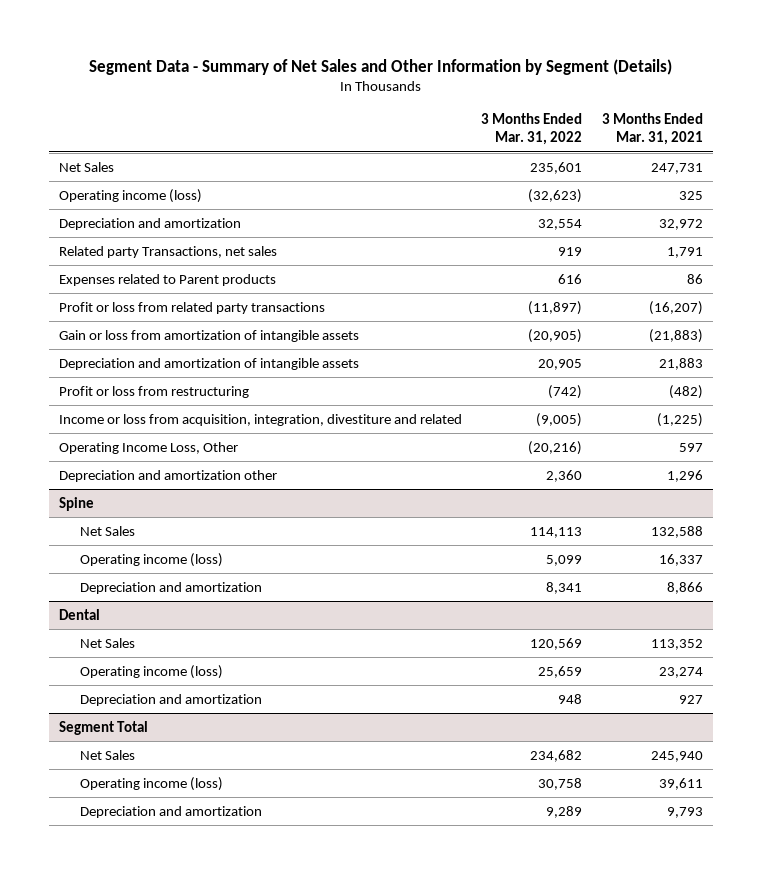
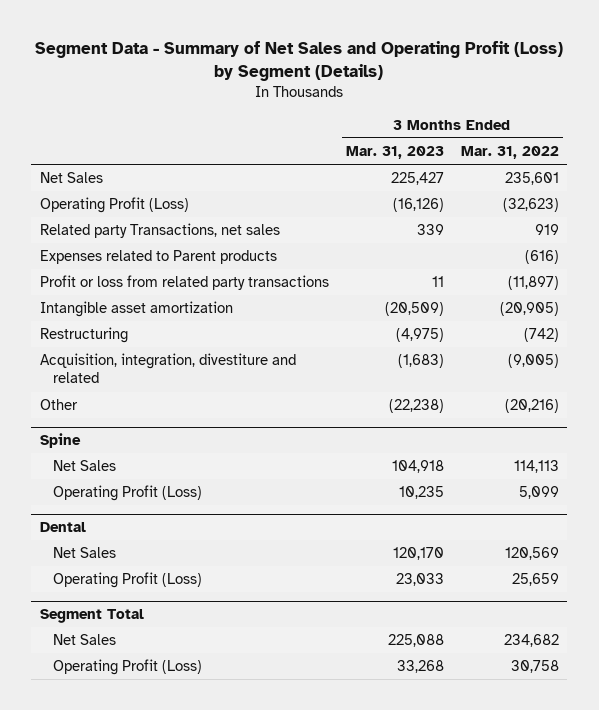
- Segment Data - Summary of Net Sales and Other Information by Segment (Details)
+ Segment Data - Summary of Net Sales and Operating Profit (Loss) by Segment (Details)
- | 3 Months Ended Mar. 31, 2022 | 3 Months Ended Mar. 31, 2021
+ | 3 Months Ended Mar. 31, 2023 | 3 Months Ended Mar. 31, 2022
- Operating income (loss) | (32,623) | 325
- Depreciation and amortization | 32,554 | 32,972
+ Operating Profit (Loss) | (16,126) | (32,623)
- Expenses related to Parent products | 616 | 86
+ Expenses related to Parent products | | (616)
- Gain or loss from amortization of intangible assets | (20,905) | (21,883)
- Depreciation and amortization of intangible assets | 20,905 | 21,883
- Profit or loss from restructuring | (742) | (482)
- Income or loss from acquisition, integration, divestiture and related | (9,005) | (1,225)
- Operating Income Loss, Other | (20,216) | 597
- Depreciation and amortization other | 2,360 | 1,296
+ Intangible asset amortization | (20,509) | (20,905)
+ Restructuring | (4,975) | (742)
+ Acquisition, integration, divestiture and related | (1,683) | (9,005)
+ Other | (22,238) | (20,216)
@ Spine
- Operating income (loss) | 5,099 | 16,337
- Depreciation and amortization | 8,341 | 8,866
+ Operating Profit (Loss) | 10,235 | 5,099
@ Dental
- Operating income (loss) | 25,659 | 23,274
- Depreciation and amortization | 948 | 927
+ Operating Profit (Loss) | 23,033 | 25,659
@ Segment Total
- Operating income (loss) | 30,758 | 39,611
- Depreciation and amortization | 9,289 | 9,793
+ Operating Profit (Loss) | 33,268 | 30,758

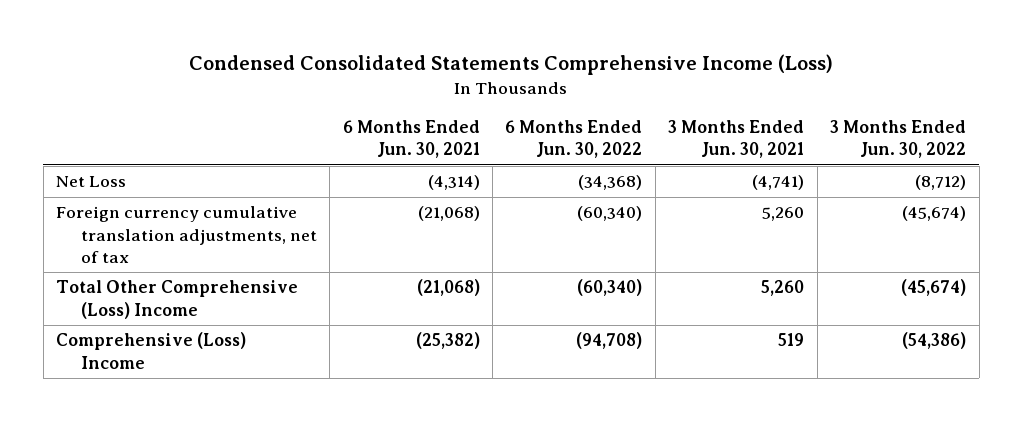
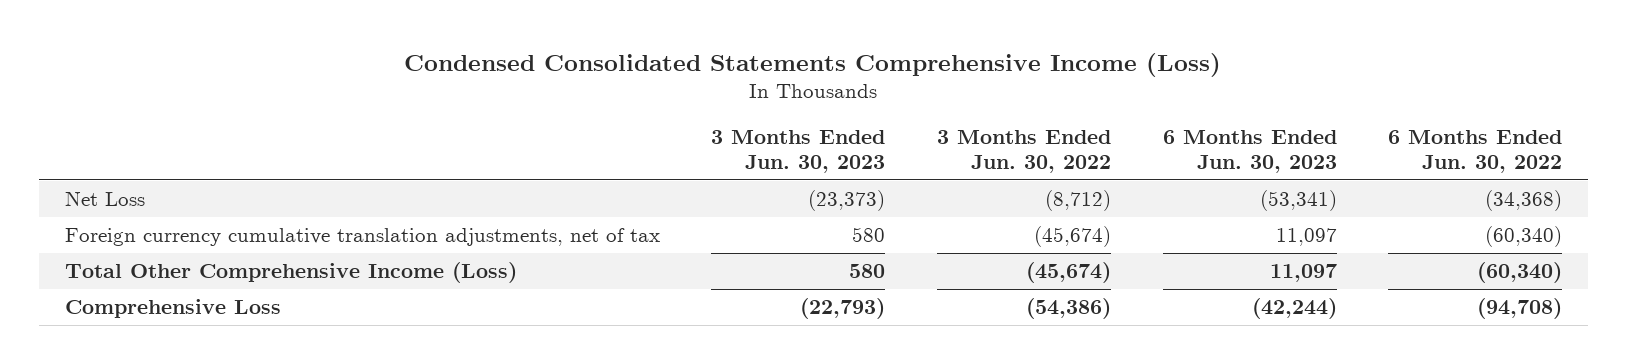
- | 6 Months Ended Jun. 30, 2021 | 6 Months Ended Jun. 30, 2022 | 3 Months Ended Jun. 30, 2021 | 3 Months Ended Jun. 30, 2022
+ | 3 Months Ended Jun. 30, 2023 | 3 Months Ended Jun. 30, 2022 | 6 Months Ended Jun. 30, 2023 | 6 Months Ended Jun. 30, 2022
- Total Other Comprehensive (Loss) Income | (21,068) | (60,340) | 5,260 | (45,674)
- Comprehensive (Loss) Income | (25,382) | (94,708) | 519 | (54,386)
+ Total Other Comprehensive Income (Loss) | 580 | (45,674) | 11,097 | (60,340)
+ Comprehensive Loss | (22,793) | (54,386) | (42,244) | (94,708)

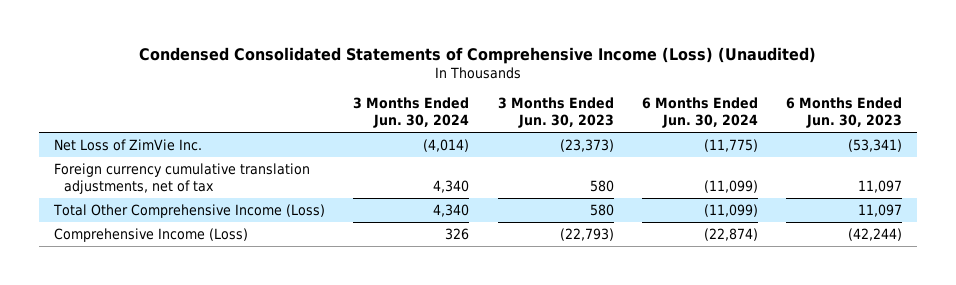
- Condensed Consolidated Statements Comprehensive Income (Loss)
+ Condensed Consolidated Statements of Comprehensive Income (Loss) (Unaudited)
- | 3 Months Ended Jun. 30, 2023 | 3 Months Ended Jun. 30, 2022 | 6 Months Ended Jun. 30, 2023 | 6 Months Ended Jun. 30, 2022
+ | 3 Months Ended Jun. 30, 2024 | 3 Months Ended Jun. 30, 2023 | 6 Months Ended Jun. 30, 2024 | 6 Months Ended Jun. 30, 2023
- Net Loss | (23,373) | (8,712) | (53,341) | (34,368)
+ Net Loss of ZimVie Inc. | (4,014) | (23,373) | (11,775) | (53,341)
- Comprehensive Loss | (22,793) | (54,386) | (42,244) | (94,708)
+ Comprehensive Income (Loss) | 326 | (22,793) | (22,874) | (42,244)

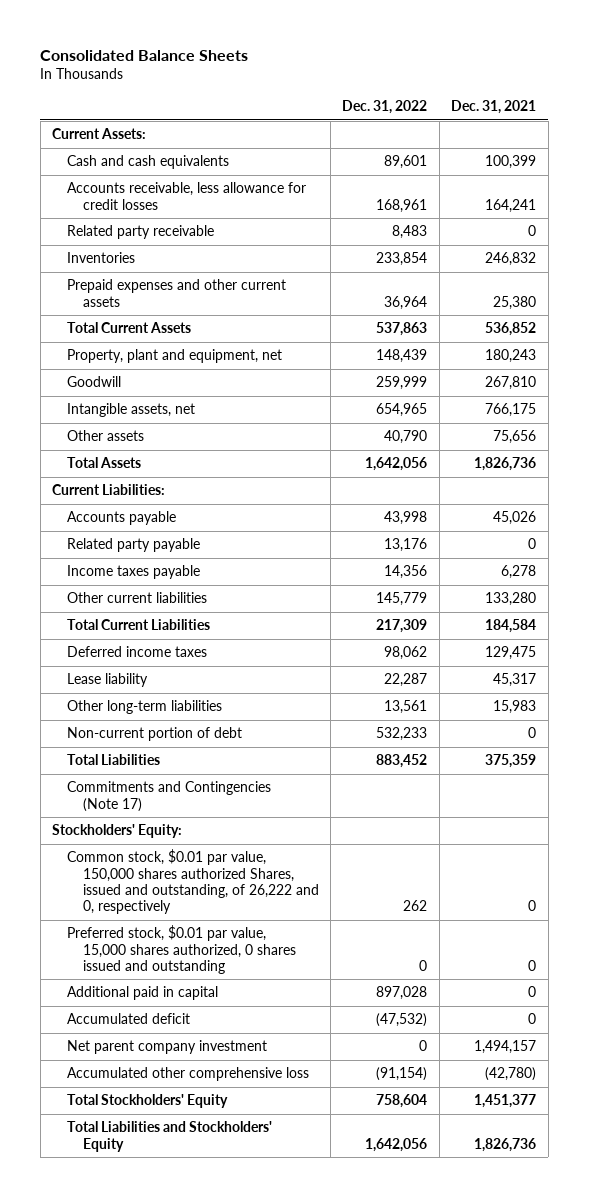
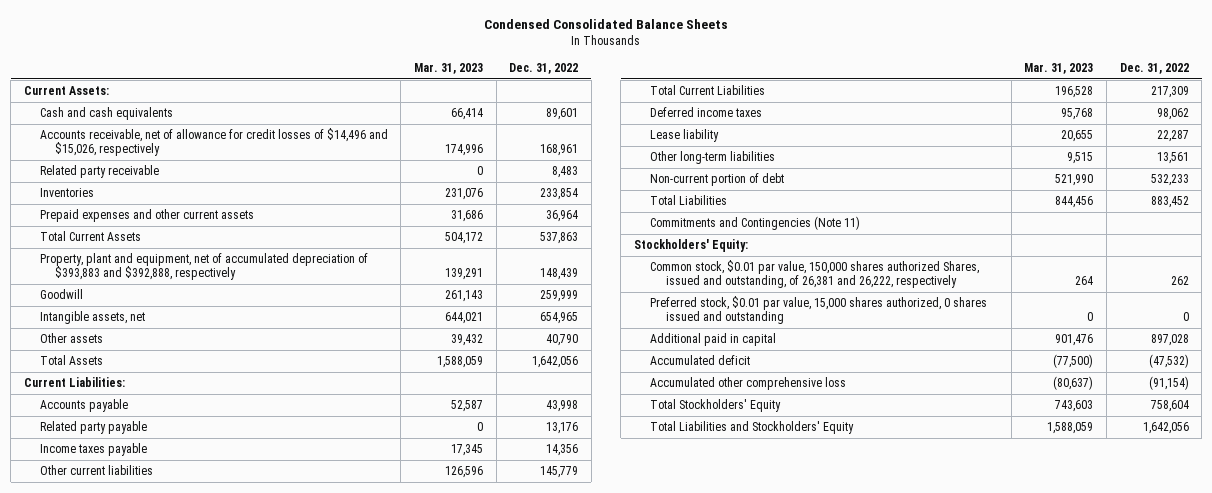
- Consolidated Balance Sheets
+ Condensed Consolidated Balance Sheets
- | Dec. 31, 2022 | Dec. 31, 2021
+ | Mar. 31, 2023 | Dec. 31, 2022
- Accounts receivable, less allowance for credit losses | 168,961 | 164,241
+ Accounts receivable, net of allowance for credit losses of $14,496 and $15,026, respectively | 174,996 | 168,961
- Property, plant and equipment, net | 148,439 | 180,243
+ Property, plant and equipment, net of accumulated depreciation of $393,883 and $392,888, respectively | 139,291 | 148,439
- Commitments and Contingencies (Note 17)
+ Commitments and Contingencies (Note 11)
- Common stock, $0.01 par value, 150,000 shares authorized Shares, issued and outstanding, of 26,222 and 0, respectively | 262 | 0
+ Common stock, $0.01 par value, 150,000 shares authorized Shares, issued and outstanding, of 26,381 and 26,222, respectively | 264 | 262
- Net parent company investment | 0 | 1,494,157

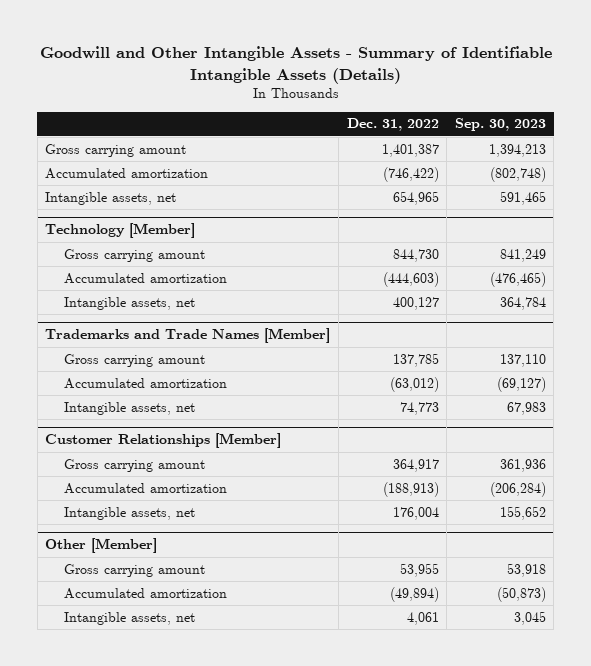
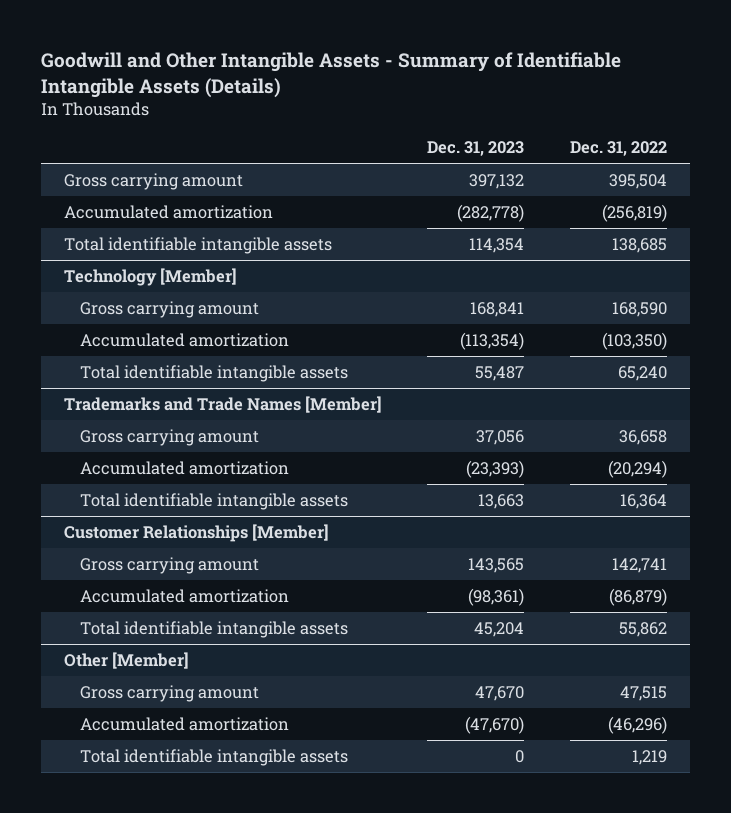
- | Dec. 31, 2022 | Sep. 30, 2023
+ | Dec. 31, 2023 | Dec. 31, 2022
- Gross carrying amount | 1,401,387 | 1,394,213
- Accumulated amortization | (746,422) | (802,748)
- Intangible assets, net | 654,965 | 591,465
+ Gross carrying amount | 397,132 | 395,504
+ Accumulated amortization | (282,778) | (256,819)
+ Total identifiable intangible assets | 114,354 | 138,685
@ Technology [Member]
- Gross carrying amount | 844,730 | 841,249
- Accumulated amortization | (444,603) | (476,465)
- Intangible assets, net | 400,127 | 364,784
+ Gross carrying amount | 168,841 | 168,590
+ Accumulated amortization | (113,354) | (103,350)
+ Total identifiable intangible assets | 55,487 | 65,240
@ Trademarks and Trade Names [Member]
- Gross carrying amount | 137,785 | 137,110
- Accumulated amortization | (63,012) | (69,127)
- Intangible assets, net | 74,773 | 67,983
+ Gross carrying amount | 37,056 | 36,658
+ Accumulated amortization | (23,393) | (20,294)
+ Total identifiable intangible assets | 13,663 | 16,364
@ Customer Relationships [Member]
- Gross carrying amount | 364,917 | 361,936
- Accumulated amortization | (188,913) | (206,284)
- Intangible assets, net | 176,004 | 155,652
+ Gross carrying amount | 143,565 | 142,741
+ Accumulated amortization | (98,361) | (86,879)
+ Total identifiable intangible assets | 45,204 | 55,862
@ Other [Member]
- Gross carrying amount | 53,955 | 53,918
- Accumulated amortization | (49,894) | (50,873)
- Intangible assets, net | 4,061 | 3,045
+ Gross carrying amount | 47,670 | 47,515
+ Accumulated amortization | (47,670) | (46,296)
+ Total identifiable intangible assets | 0 | 1,219

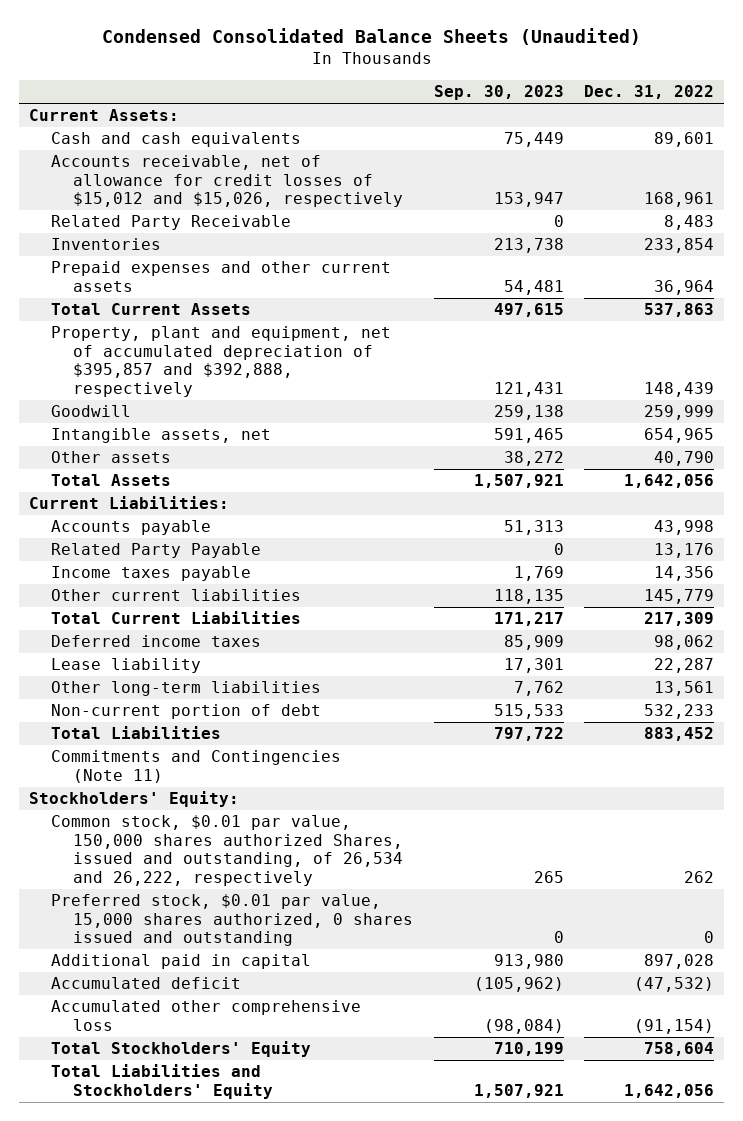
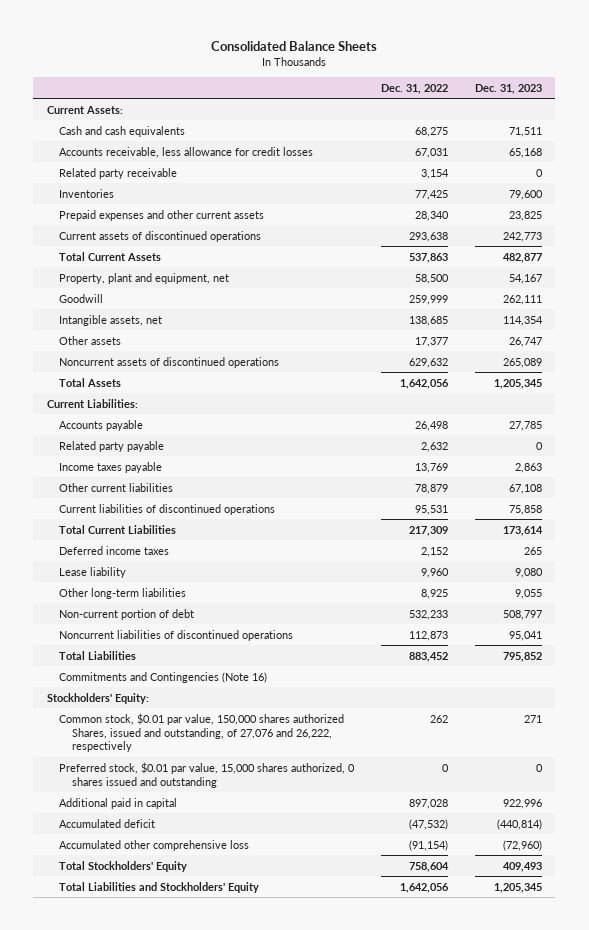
- Condensed Consolidated Balance Sheets (Unaudited)
+ Consolidated Balance Sheets
- | Sep. 30, 2023 | Dec. 31, 2022
+ | Dec. 31, 2022 | Dec. 31, 2023
- Cash and cash equivalents | 75,449 | 89,601
- Accounts receivable, net of allowance for credit losses of $15,012 and $15,026, respectively | 153,947 | 168,961
- Related Party Receivable | 0 | 8,483
- Inventories | 213,738 | 233,854
- Prepaid expenses and other current assets | 54,481 | 36,964
+ Cash and cash equivalents | 68,275 | 71,511
+ Accounts receivable, less allowance for credit losses | 67,031 | 65,168
+ Related party receivable | 3,154 | 0
+ Inventories | 77,425 | 79,600
+ Prepaid expenses and other current assets | 28,340 | 23,825
+ Current assets of discontinued operations | 293,638 | 242,773
- Property, plant and equipment, net of accumulated depreciation of $395,857 and $392,888, respectively | 121,431 | 148,439
+ Property, plant and equipment, net | 58,500 | 54,167
- Intangible assets, net | 591,465 | 654,965
- Other assets | 38,272 | 40,790
+ Intangible assets, net | 138,685 | 114,354
+ Other assets | 17,377 | 26,747
+ Noncurrent assets of discontinued operations | 629,632 | 265,089
- Accounts payable | 51,313 | 43,998
- Related Party Payable | 0 | 13,176
- Income taxes payable | 1,769 | 14,356
- Other current liabilities | 118,135 | 145,779
+ Accounts payable | 26,498 | 27,785
+ Related party payable | 2,632 | 0
+ Income taxes payable | 13,769 | 2,863
+ Other current liabilities | 78,879 | 67,108
+ Current liabilities of discontinued operations | 95,531 | 75,858
- Deferred income taxes | 85,909 | 98,062
- Lease liability | 17,301 | 22,287
- Other long-term liabilities | 7,762 | 13,561
+ Deferred income taxes | 2,152 | 265
+ Lease liability | 9,960 | 9,080
+ Other long-term liabilities | 8,925 | 9,055
+ Noncurrent liabilities of discontinued operations | 112,873 | 95,041
- Commitments and Contingencies (Note 11)
+ Commitments and Contingencies (Note 16)
- Common stock, $0.01 par value, 150,000 shares authorized Shares, issued and outstanding, of 26,534 and 26,222, respectively | 265 | 262
+ Common stock, $0.01 par value, 150,000 shares authorized Shares, issued and outstanding, of 27,076 and 26,222, respectively | 262 | 271

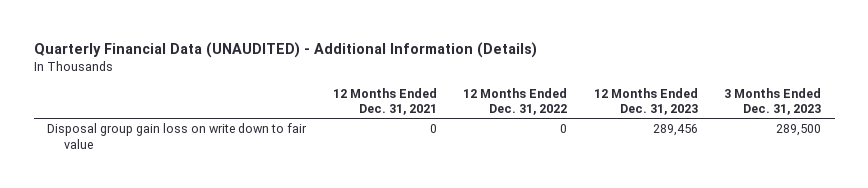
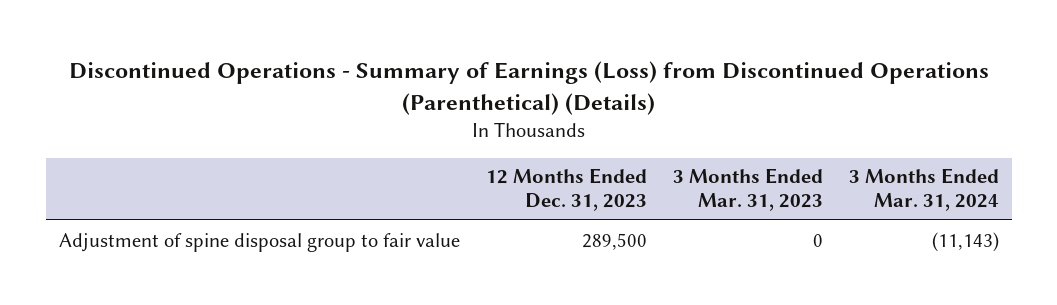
- Quarterly Financial Data (UNAUDITED) - Additional Information (Details)
+ Discontinued Operations - Summary of Earnings (Loss) from Discontinued Operations (Parenthetical) (Details)
- | 12 Months Ended Dec. 31, 2021 | 12 Months Ended Dec. 31, 2022 | 12 Months Ended Dec. 31, 2023 | 3 Months Ended Dec. 31, 2023
+ | 12 Months Ended Dec. 31, 2023 | 3 Months Ended Mar. 31, 2023 | 3 Months Ended Mar. 31, 2024
- Disposal group gain loss on write down to fair value | 0 | 0 | 289,456 | 289,500
+ Adjustment of spine disposal group to fair value | 289,500 | 0 | (11,143)

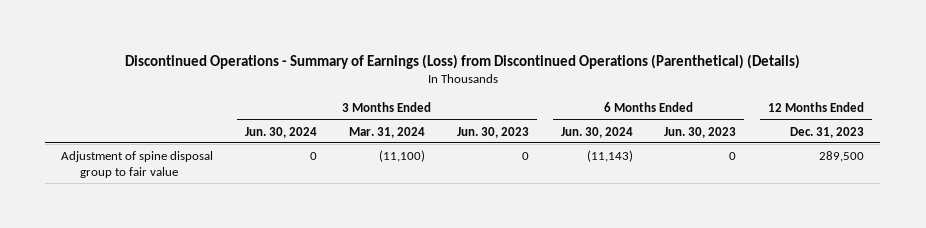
- | 12 Months Ended Dec. 31, 2023 | 3 Months Ended Mar. 31, 2023 | 3 Months Ended Mar. 31, 2024
+ | 3 Months Ended Jun. 30, 2024 | 3 Months Ended Mar. 31, 2024 | 3 Months Ended Jun. 30, 2023 | 6 Months Ended Jun. 30, 2024 | 6 Months Ended Jun. 30, 2023 | 12 Months Ended Dec. 31, 2023
- Adjustment of spine disposal group to fair value | 289,500 | 0 | (11,143)
+ Adjustment of spine disposal group to fair value | 0 | (11,100) | 0 | (11,143) | 0 | 289,500

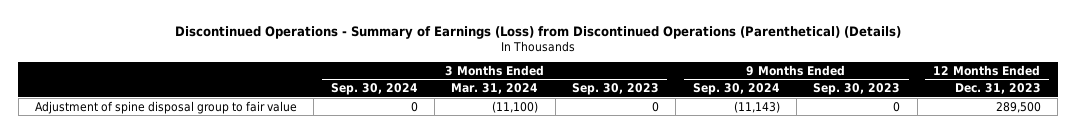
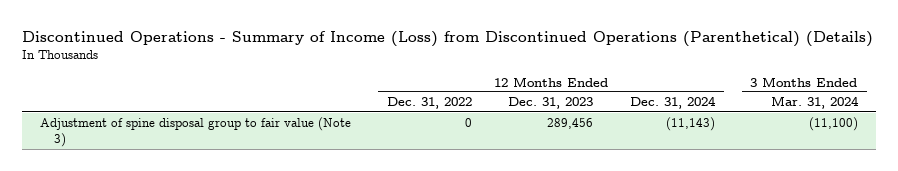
- Discontinued Operations - Summary of Earnings (Loss) from Discontinued Operations (Parenthetical) (Details)
+ Discontinued Operations - Summary of Income (Loss) from Discontinued Operations (Parenthetical) (Details)
- | 3 Months Ended Sep. 30, 2024 | 3 Months Ended Mar. 31, 2024 | 3 Months Ended Sep. 30, 2023 | 9 Months Ended Sep. 30, 2024 | 9 Months Ended Sep. 30, 2023 | 12 Months Ended Dec. 31, 2023
+ | 12 Months Ended Dec. 31, 2022 | 12 Months Ended Dec. 31, 2023 | 12 Months Ended Dec. 31, 2024 | 3 Months Ended Mar. 31, 2024
- Adjustment of spine disposal group to fair value | 0 | (11,100) | 0 | (11,143) | 0 | 289,500
+ Adjustment of spine disposal group to fair value (Note 3) | 0 | 289,456 | (11,143) | (11,100)

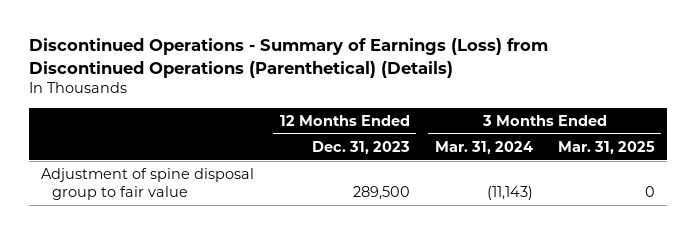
- Discontinued Operations - Summary of Income (Loss) from Discontinued Operations (Parenthetical) (Details)
+ Discontinued Operations - Summary of Earnings (Loss) from Discontinued Operations (Parenthetical) (Details)
- | 12 Months Ended Dec. 31, 2022 | 12 Months Ended Dec. 31, 2023 | 12 Months Ended Dec. 31, 2024 | 3 Months Ended Mar. 31, 2024
+ | 12 Months Ended Dec. 31, 2023 | 3 Months Ended Mar. 31, 2024 | 3 Months Ended Mar. 31, 2025
- Adjustment of spine disposal group to fair value (Note 3) | 0 | 289,456 | (11,143) | (11,100)
+ Adjustment of spine disposal group to fair value | 289,500 | (11,143) | 0

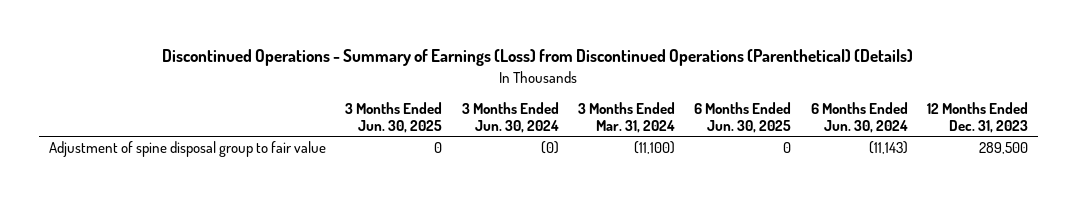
- | 12 Months Ended Dec. 31, 2023 | 3 Months Ended Mar. 31, 2024 | 3 Months Ended Mar. 31, 2025
+ | 3 Months Ended Jun. 30, 2025 | 3 Months Ended Jun. 30, 2024 | 3 Months Ended Mar. 31, 2024 | 6 Months Ended Jun. 30, 2025 | 6 Months Ended Jun. 30, 2024 | 12 Months Ended Dec. 31, 2023
- Adjustment of spine disposal group to fair value | 289,500 | (11,143) | 0
+ Adjustment of spine disposal group to fair value | 0 | (0) | (11,100) | 0 | (11,143) | 289,500

